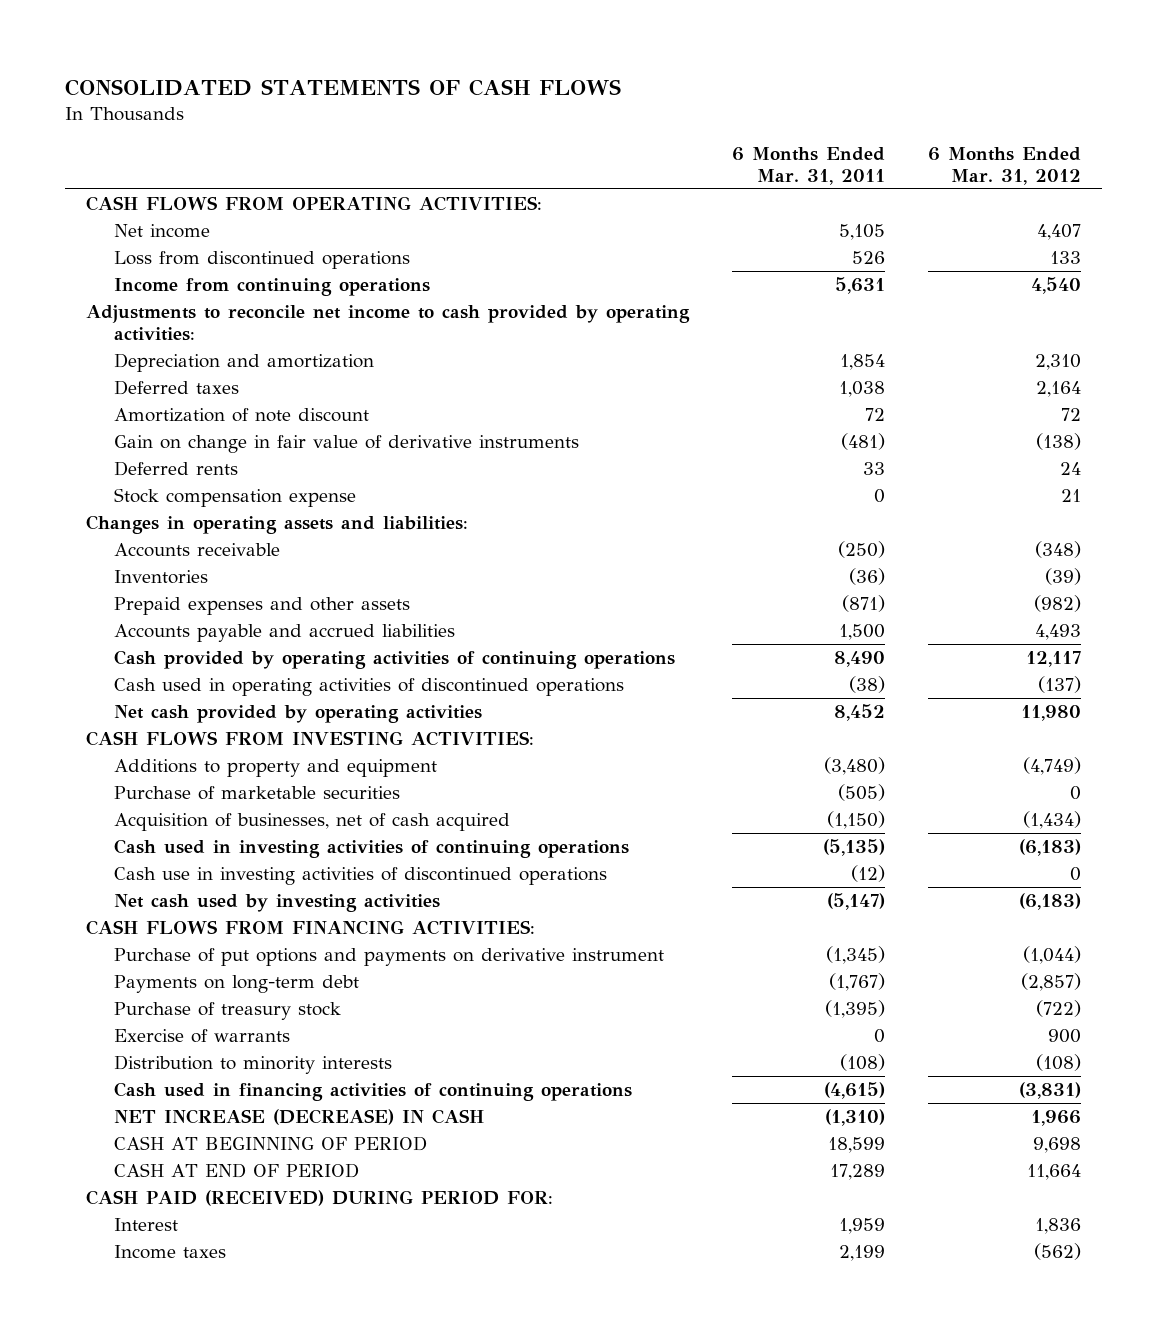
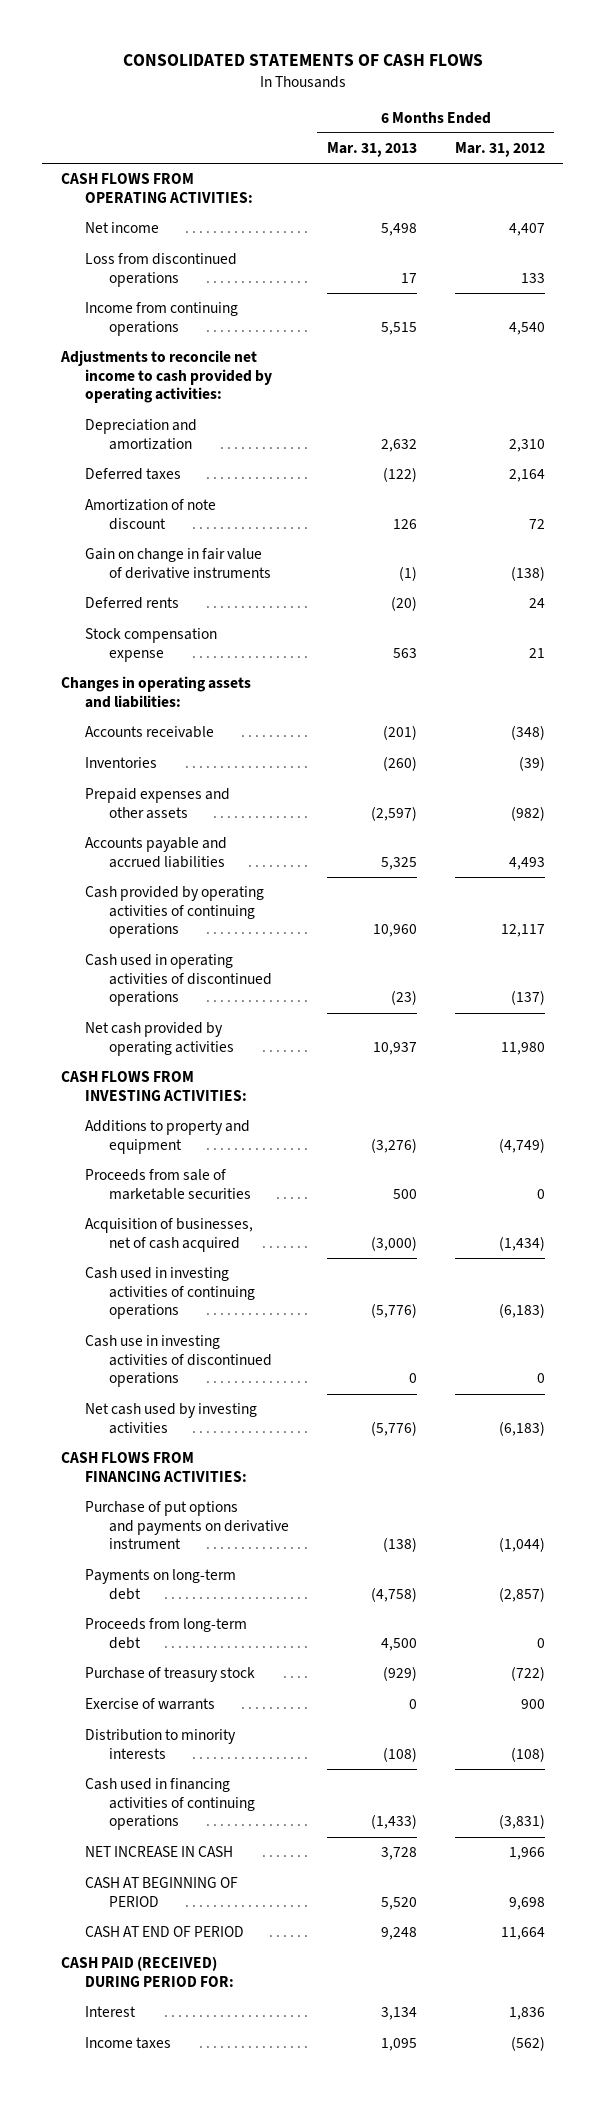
- | 6 Months Ended Mar. 31, 2011 | 6 Months Ended Mar. 31, 2012
+ | 6 Months Ended Mar. 31, 2013 | 6 Months Ended Mar. 31, 2012
- Purchase of marketable securities | (505) | 0
+ Proceeds from sale of marketable securities | 500 | 0
+ Proceeds from long-term debt | 4,500 | 0
- NET INCREASE (DECREASE) IN CASH | (1,310) | 1,966
+ NET INCREASE IN CASH | 3,728 | 1,966

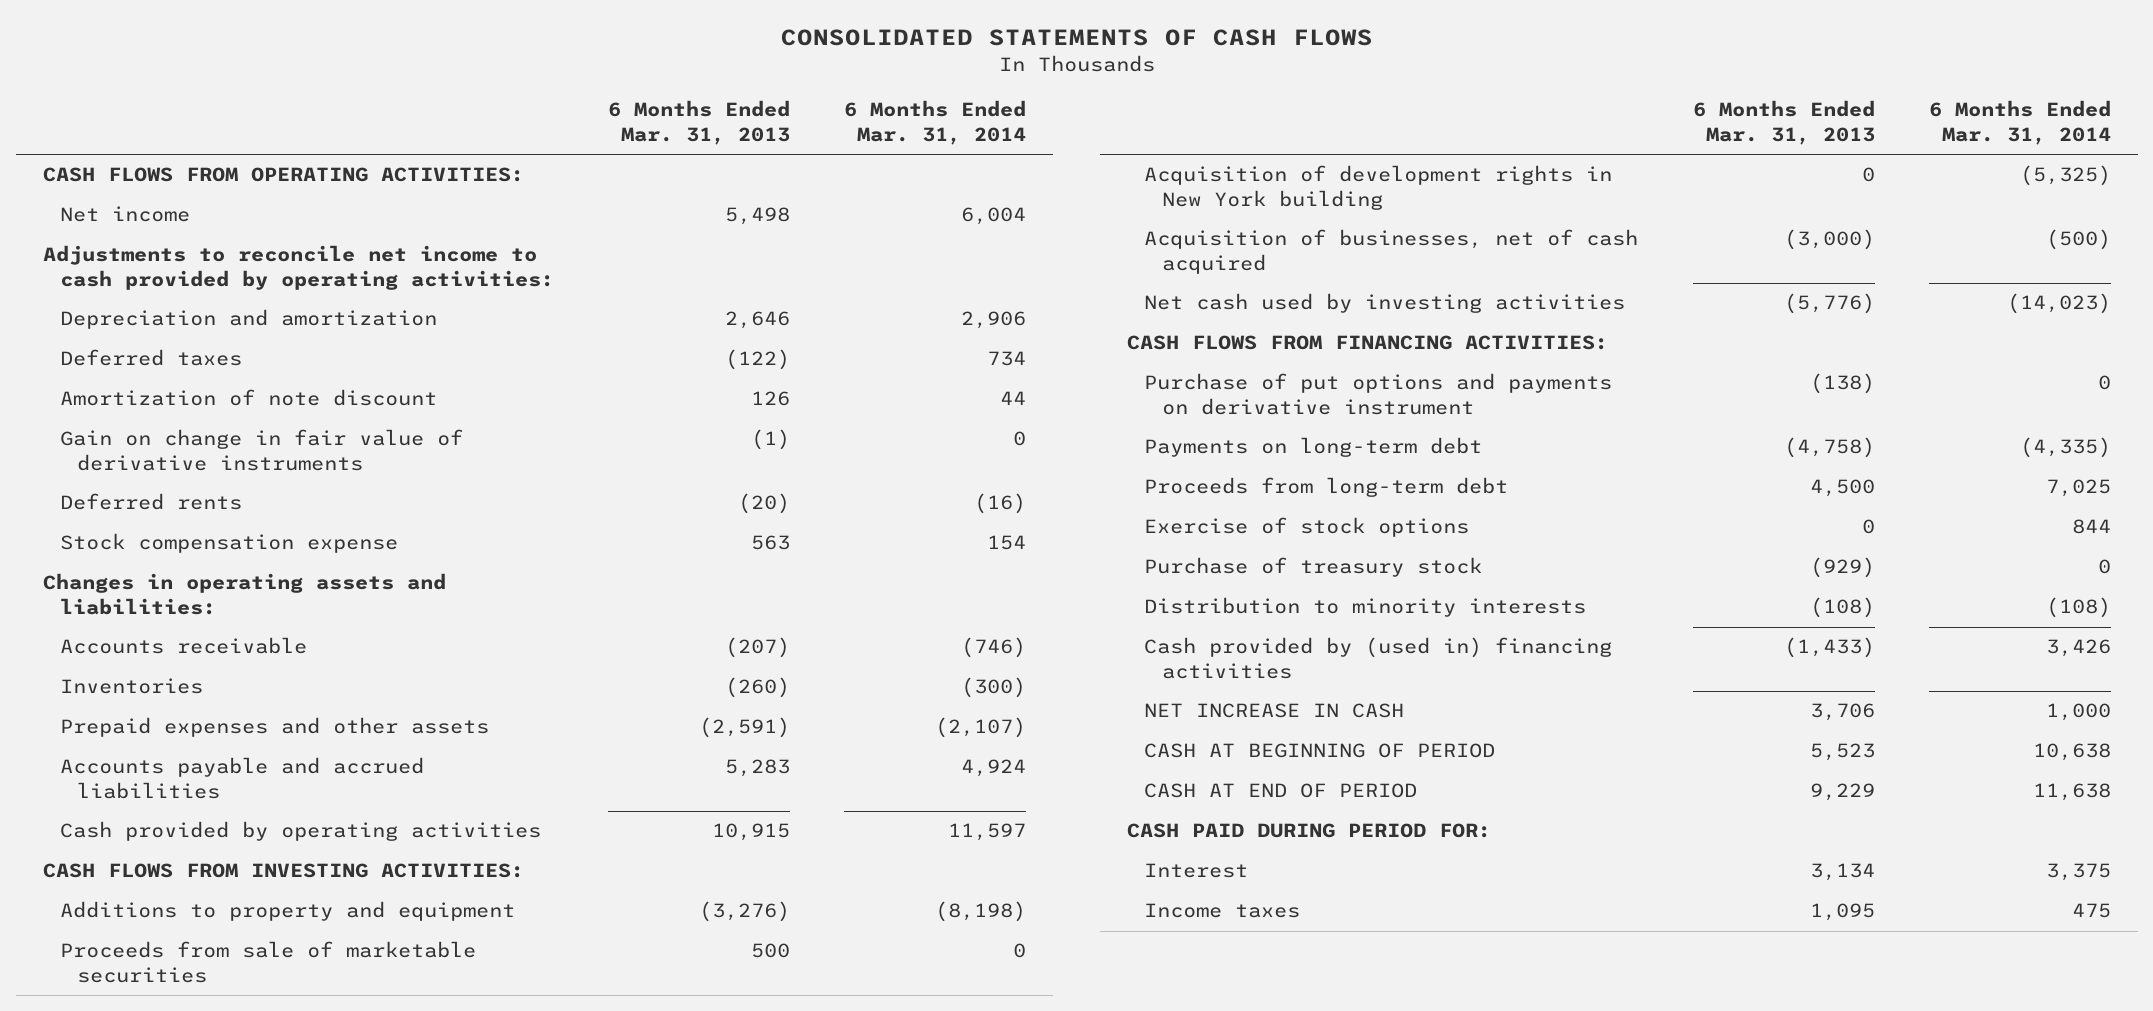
- | 6 Months Ended Mar. 31, 2013 | 6 Months Ended Mar. 31, 2012
+ | 6 Months Ended Mar. 31, 2013 | 6 Months Ended Mar. 31, 2014
- Loss from discontinued operations | 17 | 133
- Income from continuing operations | 5,515 | 4,540
- Depreciation and amortization | 2,632 | 2,310
+ Depreciation and amortization | 2,646 | 2,906
- Accounts receivable | (201) | (348)
+ Accounts receivable | (207) | (746)
- Prepaid expenses and other assets | (2,597) | (982)
- Accounts payable and accrued liabilities | 5,325 | 4,493
- Cash provided by operating activities of continuing operations | 10,960 | 12,117
- Cash used in operating activities of discontinued operations | (23) | (137)
- Net cash provided by operating activities | 10,937 | 11,980
+ Prepaid expenses and other assets | (2,591) | (2,107)
+ Accounts payable and accrued liabilities | 5,283 | 4,924
+ Cash provided by operating activities | 10,915 | 11,597
+ Acquisition of development rights in New York building | 0 | (5,325)
- Cash used in investing activities of continuing operations | (5,776) | (6,183)
- Cash use in investing activities of discontinued operations | 0 | 0
+ Exercise of stock options | 0 | 844
- Exercise of warrants | 0 | 900
- Cash used in financing activities of continuing operations | (1,433) | (3,831)
- NET INCREASE IN CASH | 3,728 | 1,966
- CASH AT BEGINNING OF PERIOD | 5,520 | 9,698
- CASH AT END OF PERIOD | 9,248 | 11,664
- CASH PAID (RECEIVED) DURING PERIOD FOR:
+ Cash provided by (used in) financing activities | (1,433) | 3,426
+ NET INCREASE IN CASH | 3,706 | 1,000
+ CASH AT BEGINNING OF PERIOD | 5,523 | 10,638
+ CASH AT END OF PERIOD | 9,229 | 11,638
+ CASH PAID DURING PERIOD FOR:

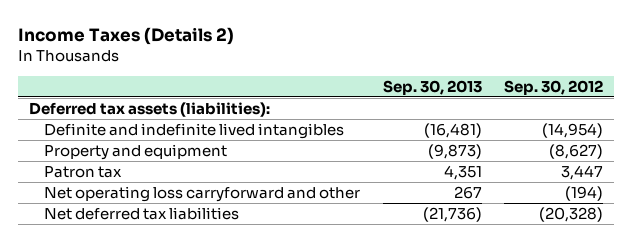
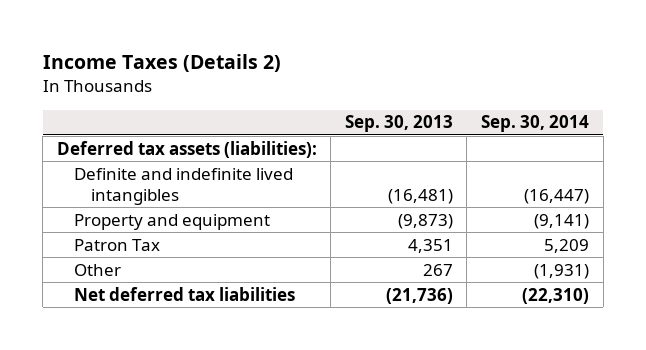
- | Sep. 30, 2013 | Sep. 30, 2012
+ | Sep. 30, 2013 | Sep. 30, 2014
- Patron tax | 4,351 | 3,447
- Net operating loss carryforward and other | 267 | (194)
+ Patron Tax | 4,351 | 5,209
+ Other | 267 | (1,931)

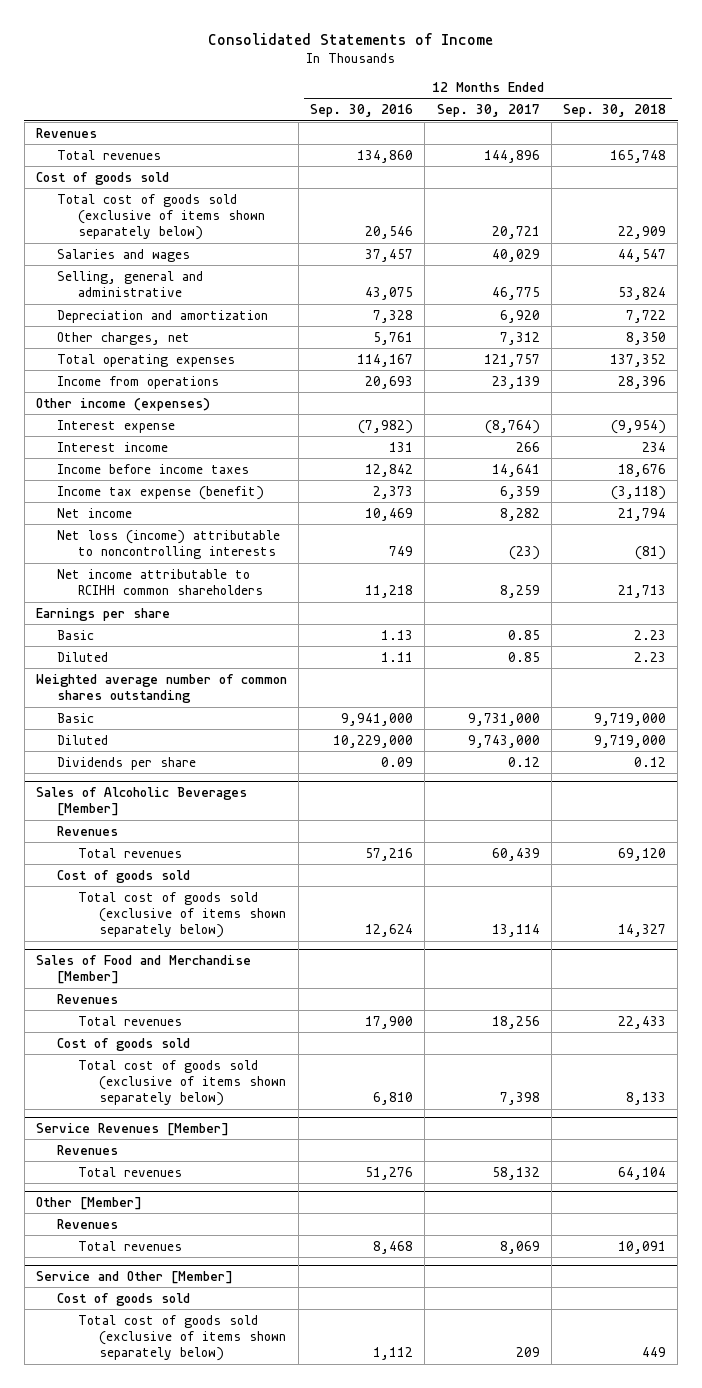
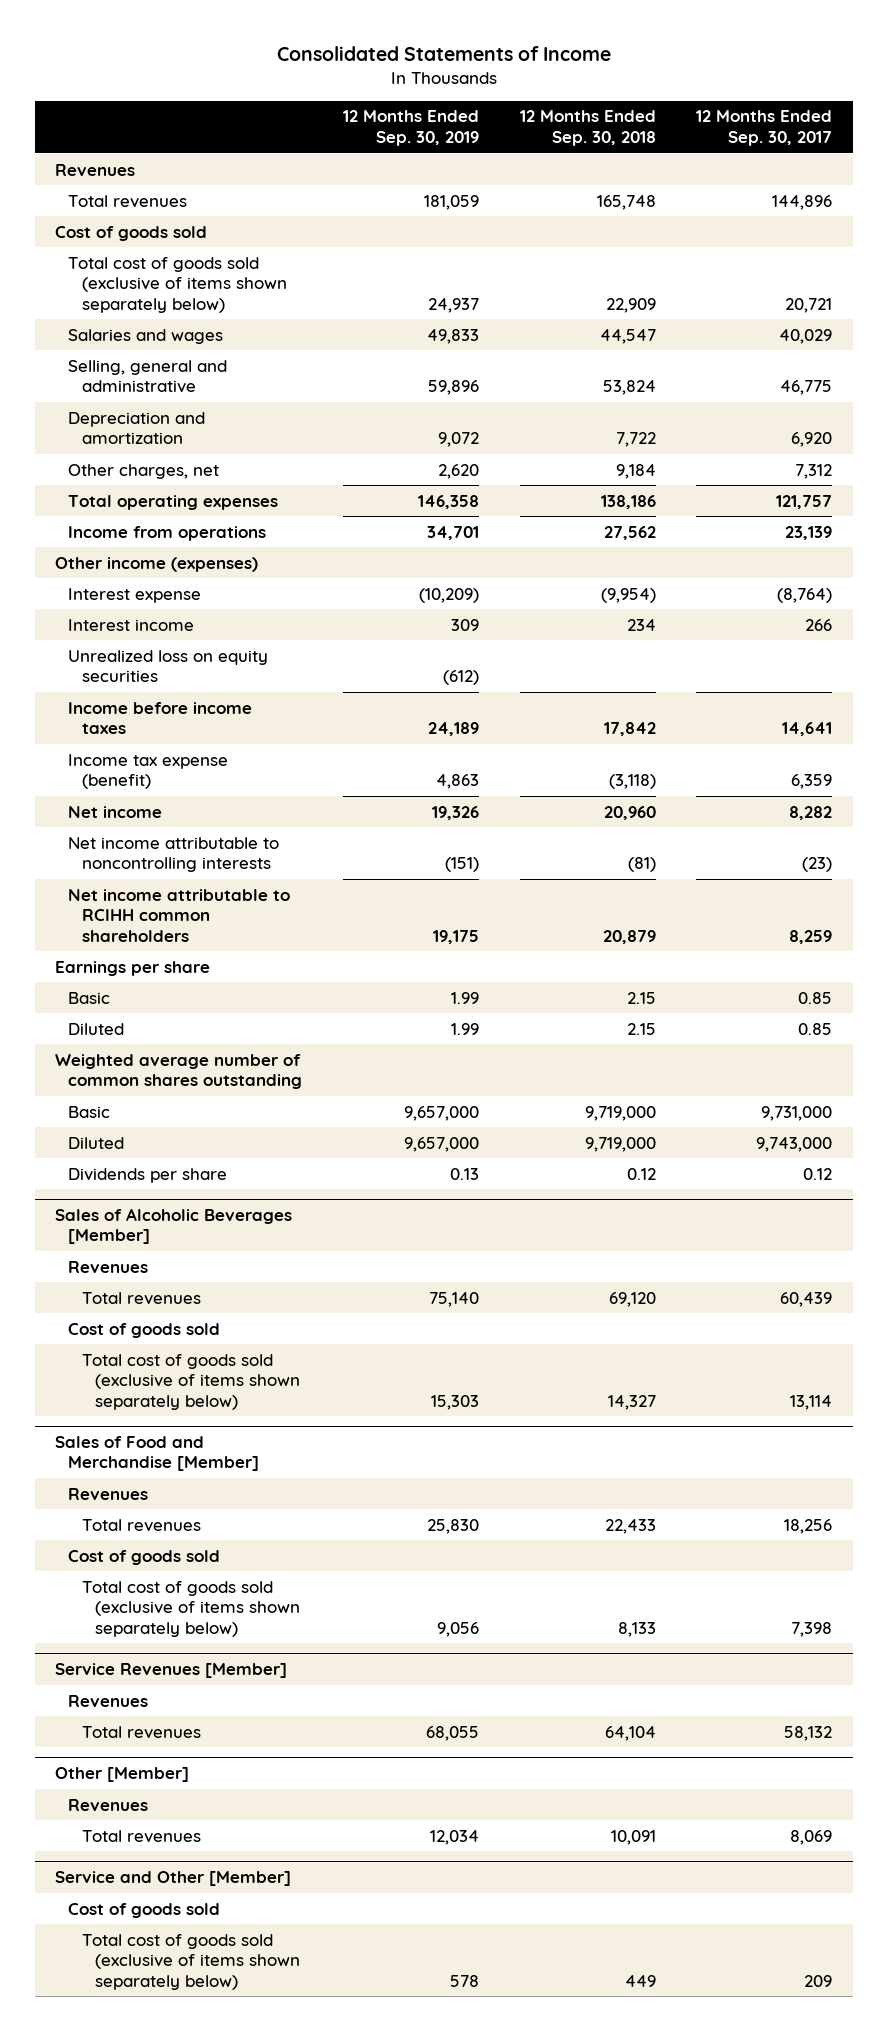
- | 12 Months Ended Sep. 30, 2016 | 12 Months Ended Sep. 30, 2017 | 12 Months Ended Sep. 30, 2018
+ | 12 Months Ended Sep. 30, 2019 | 12 Months Ended Sep. 30, 2018 | 12 Months Ended Sep. 30, 2017
- Other charges, net | 5,761 | 7,312 | 8,350
- Total operating expenses | 114,167 | 121,757 | 137,352
- Income from operations | 20,693 | 23,139 | 28,396
+ Other charges, net | 2,620 | 9,184 | 7,312
+ Total operating expenses | 146,358 | 138,186 | 121,757
+ Income from operations | 34,701 | 27,562 | 23,139
- Income before income taxes | 12,842 | 14,641 | 18,676
+ Unrealized loss on equity securities | (612) | |
+ Income before income taxes | 24,189 | 17,842 | 14,641
- Net income | 10,469 | 8,282 | 21,794
- Net loss (income) attributable to noncontrolling interests | 749 | (23) | (81)
- Net income attributable to RCIHH common shareholders | 11,218 | 8,259 | 21,713
+ Net income | 19,326 | 20,960 | 8,282
+ Net income attributable to noncontrolling interests | (151) | (81) | (23)
+ Net income attributable to RCIHH common shareholders | 19,175 | 20,879 | 8,259
- Basic | 1.13 | 0.85 | 2.23
- Diluted | 1.11 | 0.85 | 2.23
+ Basic | 1.99 | 2.15 | 0.85
+ Diluted | 1.99 | 2.15 | 0.85

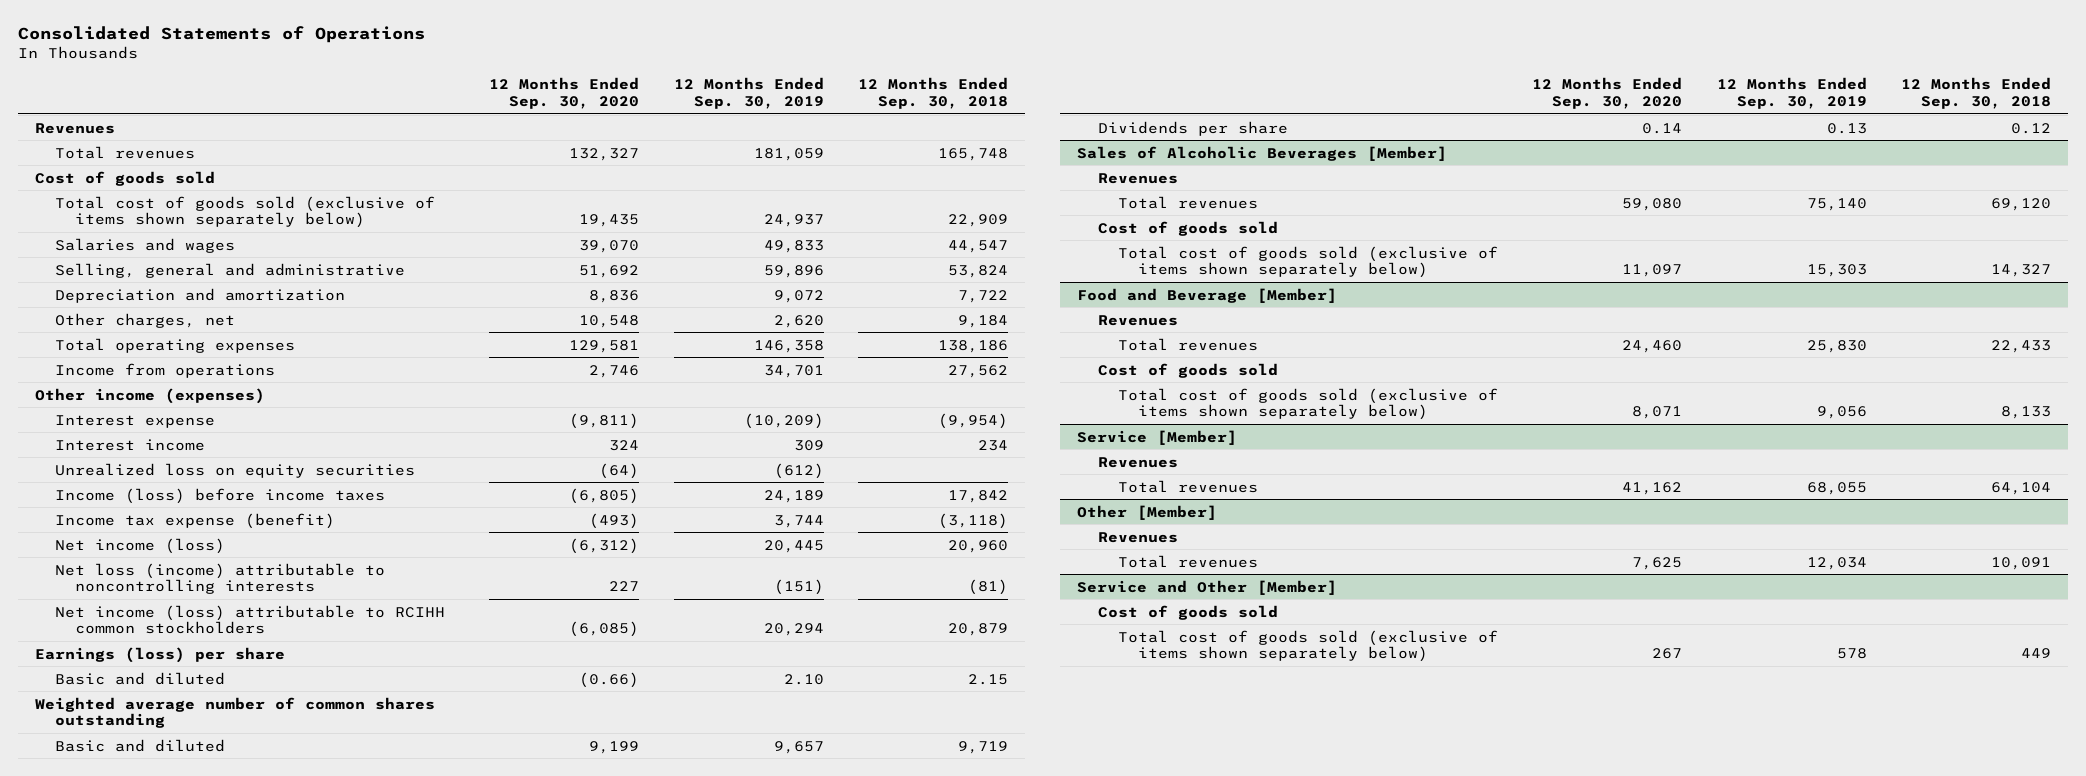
- Consolidated Statements of Income
+ Consolidated Statements of Operations
- | 12 Months Ended Sep. 30, 2019 | 12 Months Ended Sep. 30, 2018 | 12 Months Ended Sep. 30, 2017
+ | 12 Months Ended Sep. 30, 2020 | 12 Months Ended Sep. 30, 2019 | 12 Months Ended Sep. 30, 2018
- Income before income taxes | 24,189 | 17,842 | 14,641
- Income tax expense (benefit) | 4,863 | (3,118) | 6,359
- Net income | 19,326 | 20,960 | 8,282
- Net income attributable to noncontrolling interests | (151) | (81) | (23)
- Net income attributable to RCIHH common shareholders | 19,175 | 20,879 | 8,259
- Earnings per share
- Basic | 1.99 | 2.15 | 0.85
- Diluted | 1.99 | 2.15 | 0.85
+ Income (loss) before income taxes | (6,805) | 24,189 | 17,842
+ Income tax expense (benefit) | (493) | 3,744 | (3,118)
+ Net income (loss) | (6,312) | 20,445 | 20,960
+ Net loss (income) attributable to noncontrolling interests | 227 | (151) | (81)
+ Net income (loss) attributable to RCIHH common stockholders | (6,085) | 20,294 | 20,879
+ Earnings (loss) per share
+ Basic and diluted | (0.66) | 2.10 | 2.15
- Basic | 9,657,000 | 9,719,000 | 9,731,000
- Diluted | 9,657,000 | 9,719,000 | 9,743,000
+ Basic and diluted | 9,199 | 9,657 | 9,719
- Sales of Food and Merchandise [Member]
+ Food and Beverage [Member]
- Service Revenues [Member]
+ Service [Member]

